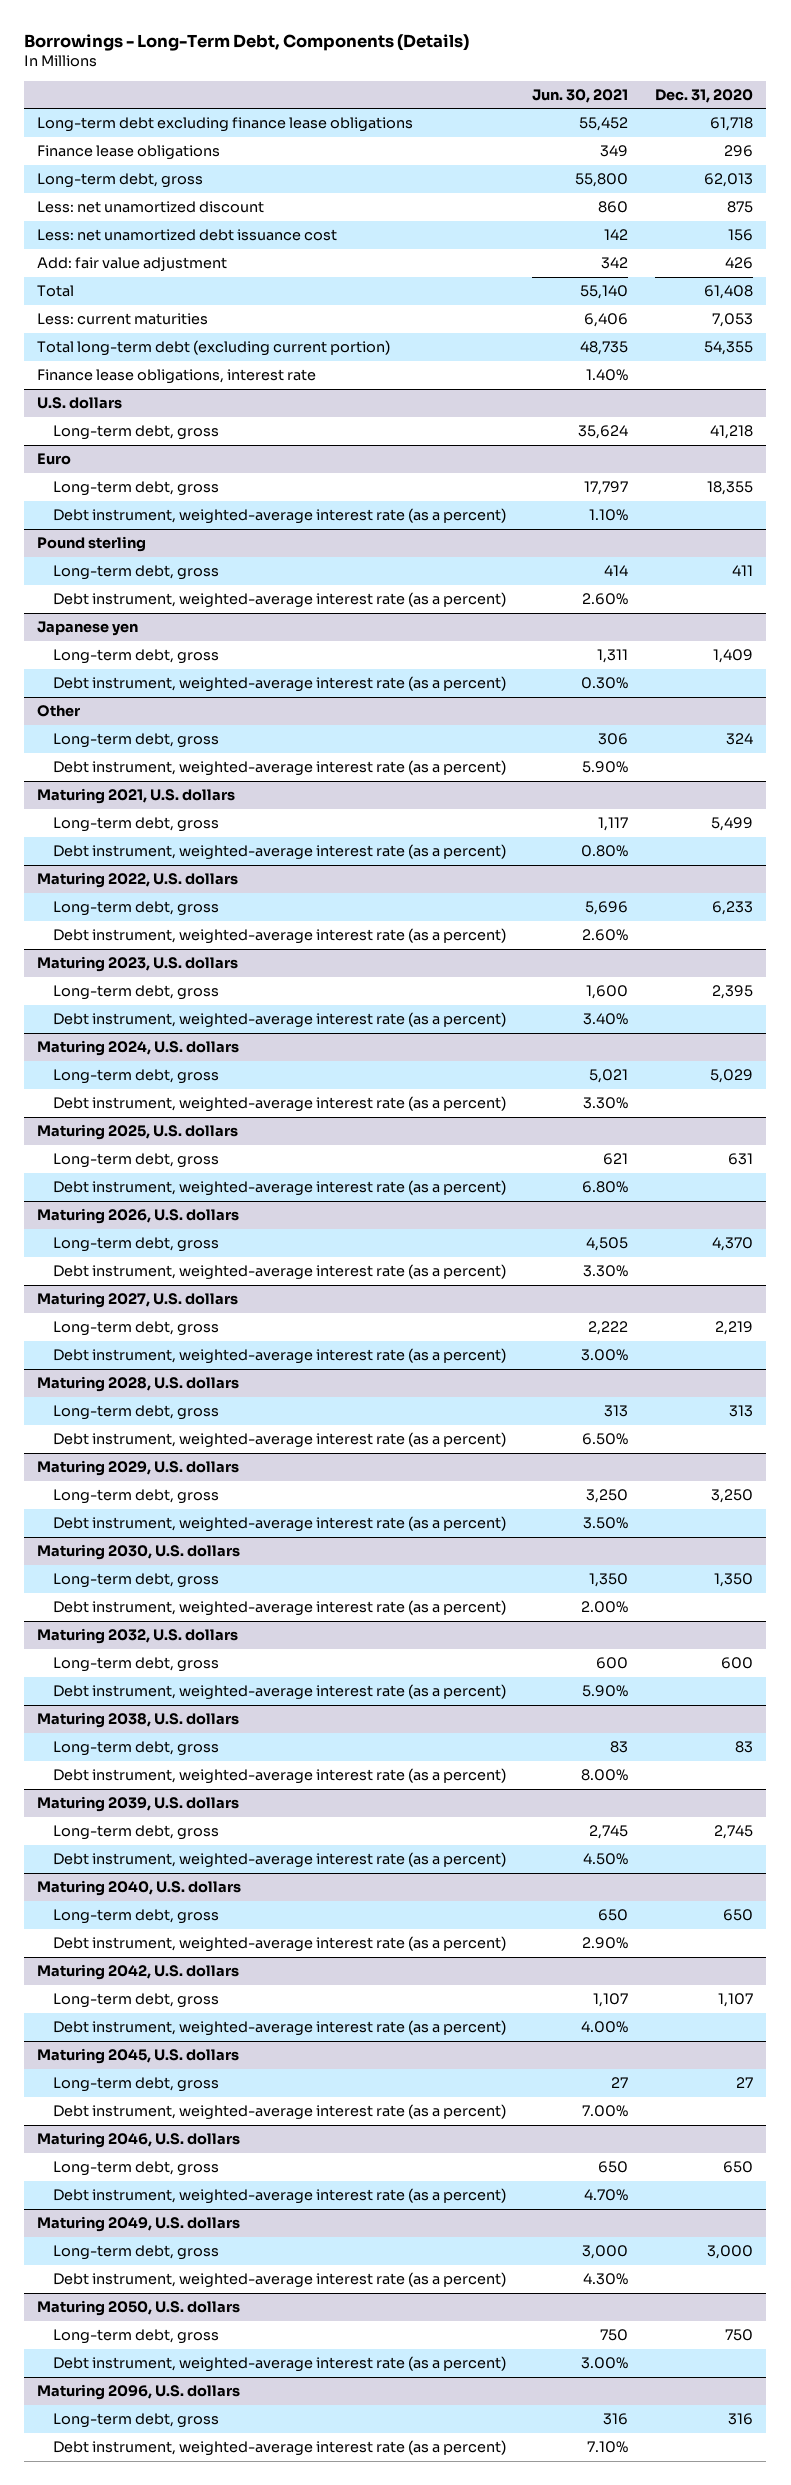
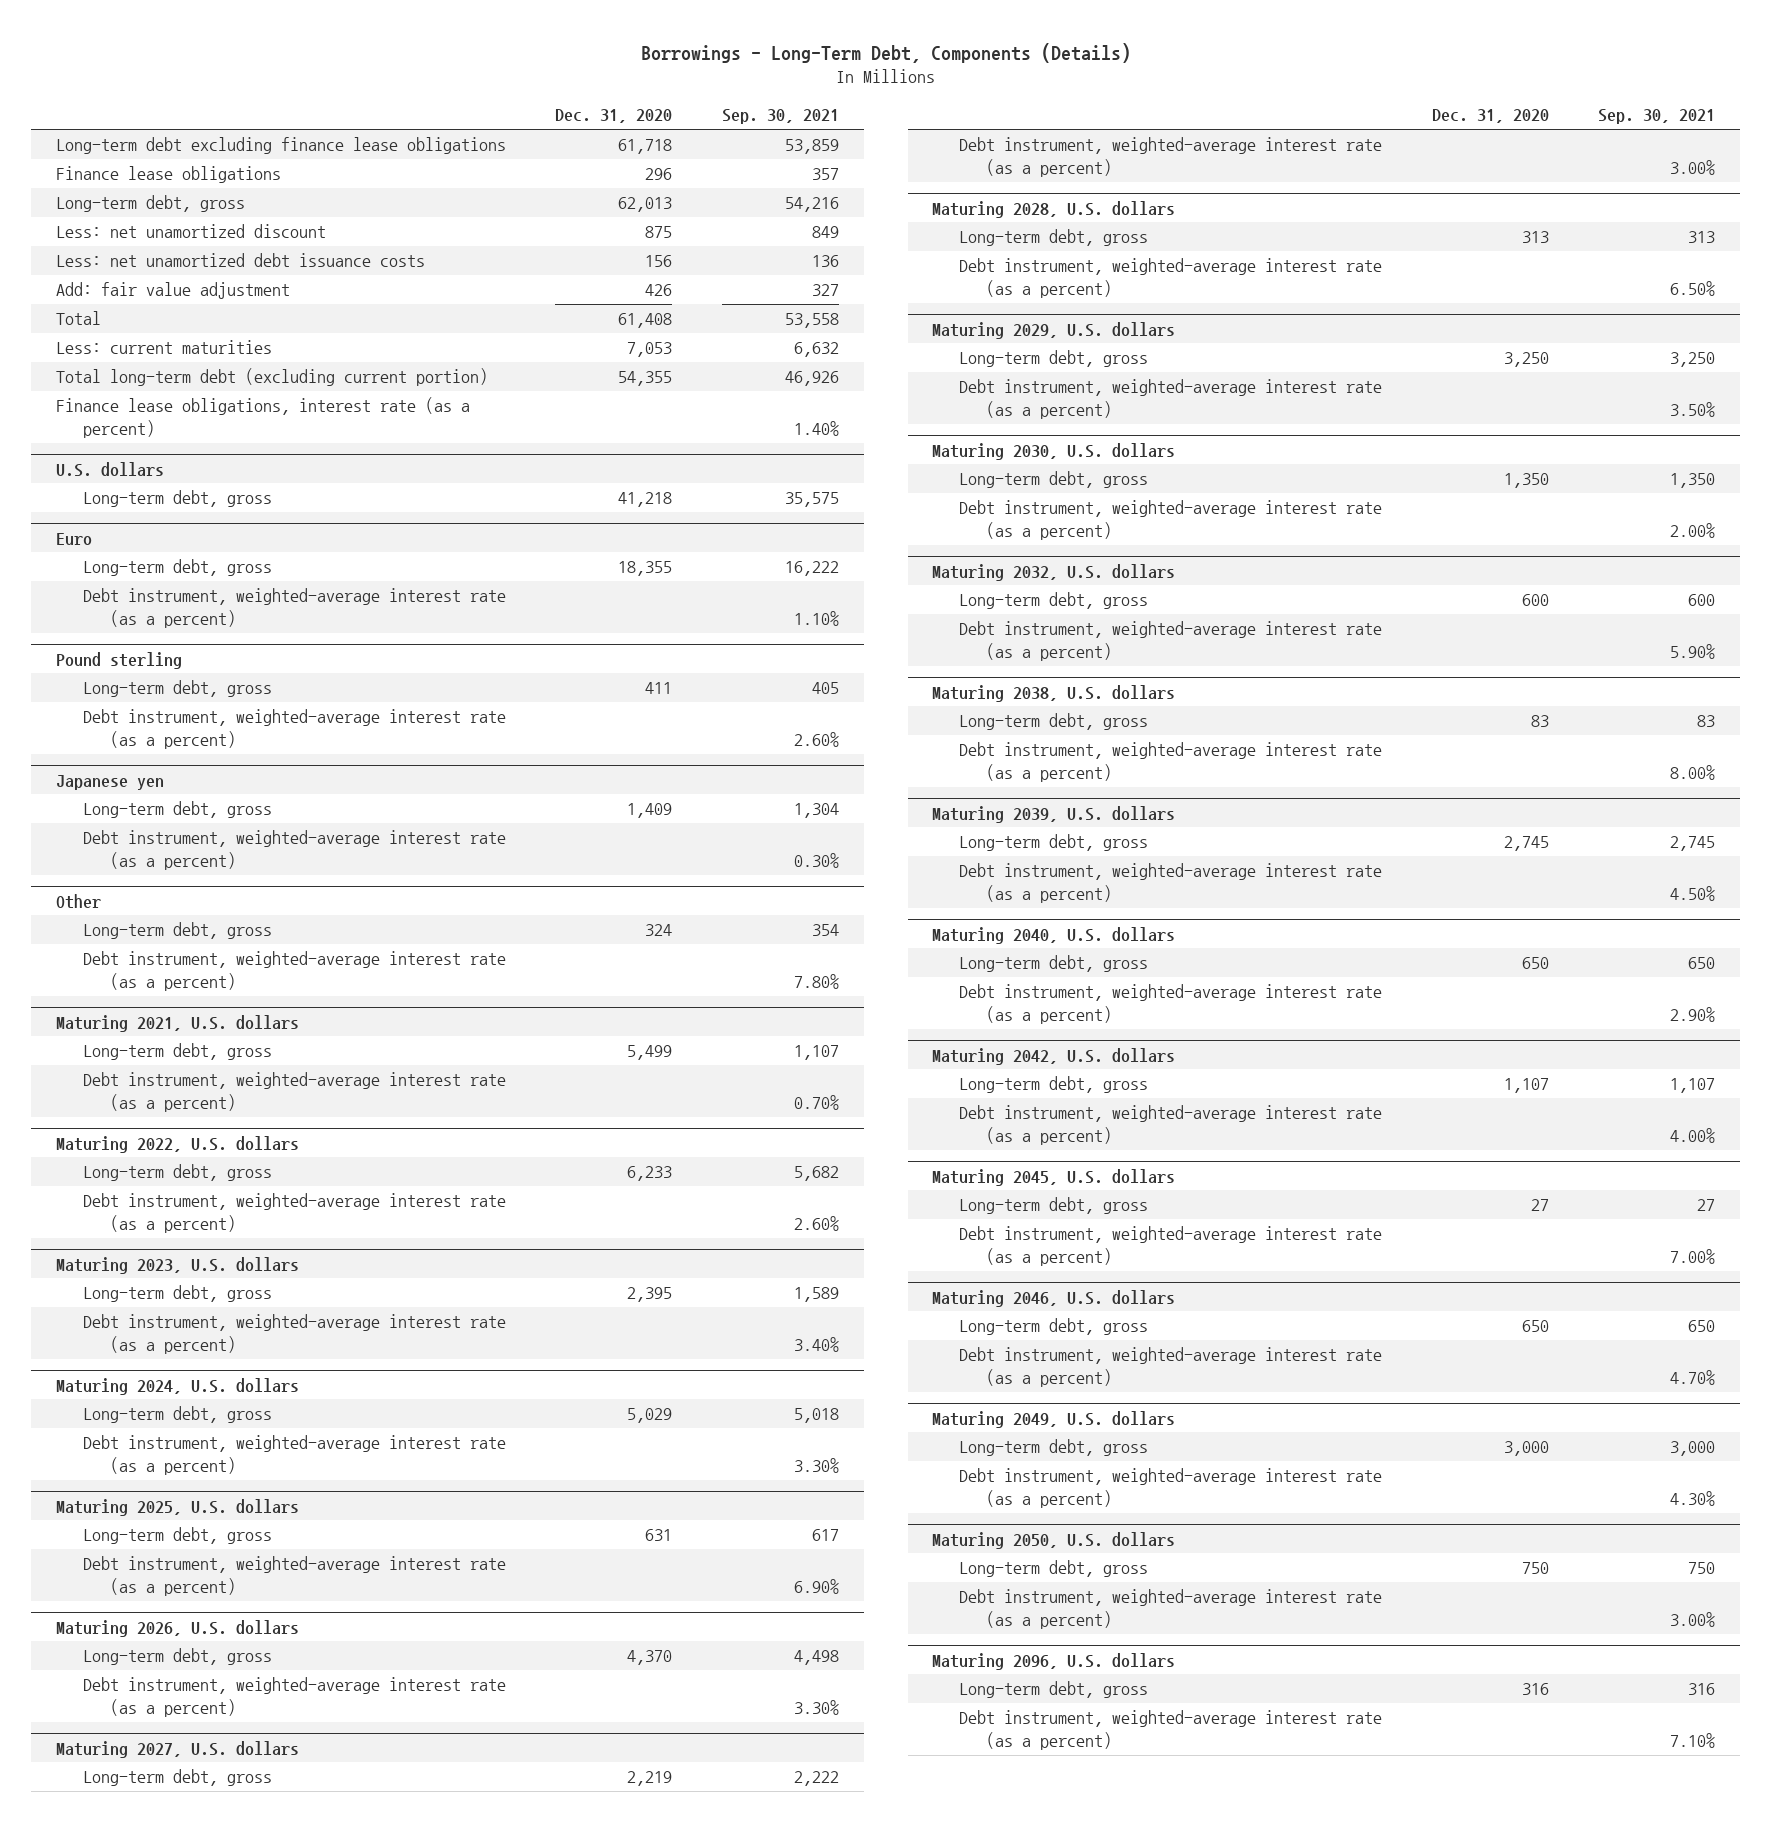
- | Jun. 30, 2021 | Dec. 31, 2020
+ | Dec. 31, 2020 | Sep. 30, 2021
- Less: net unamortized debt issuance cost | 142 | 156
+ Less: net unamortized debt issuance costs | 156 | 136
- Finance lease obligations, interest rate | 1.40% |
+ Finance lease obligations, interest rate (as a percent) | | 1.40%

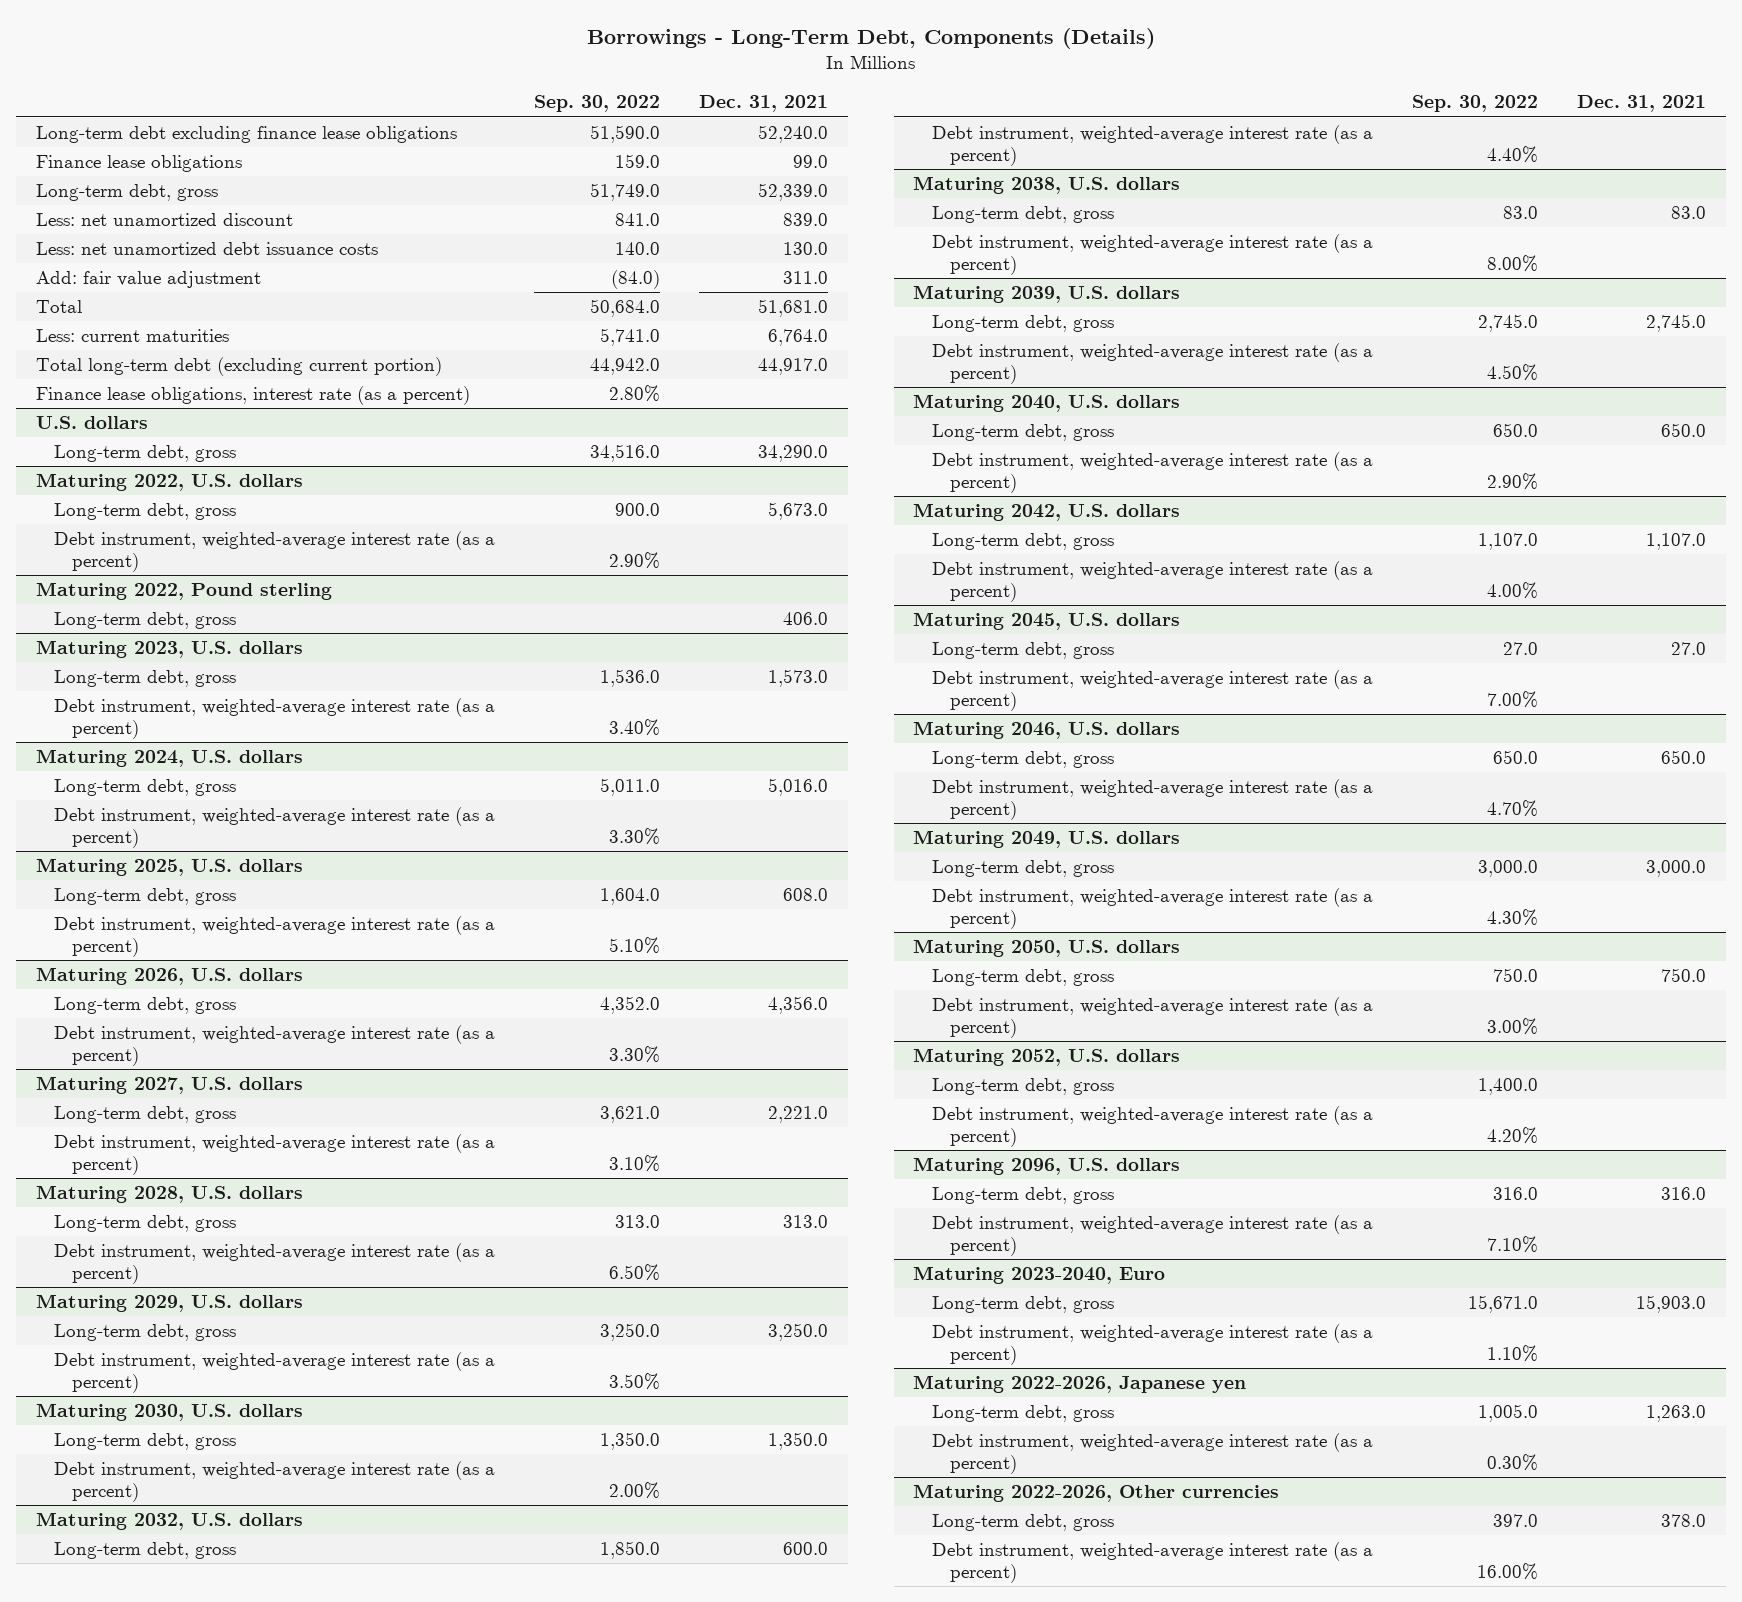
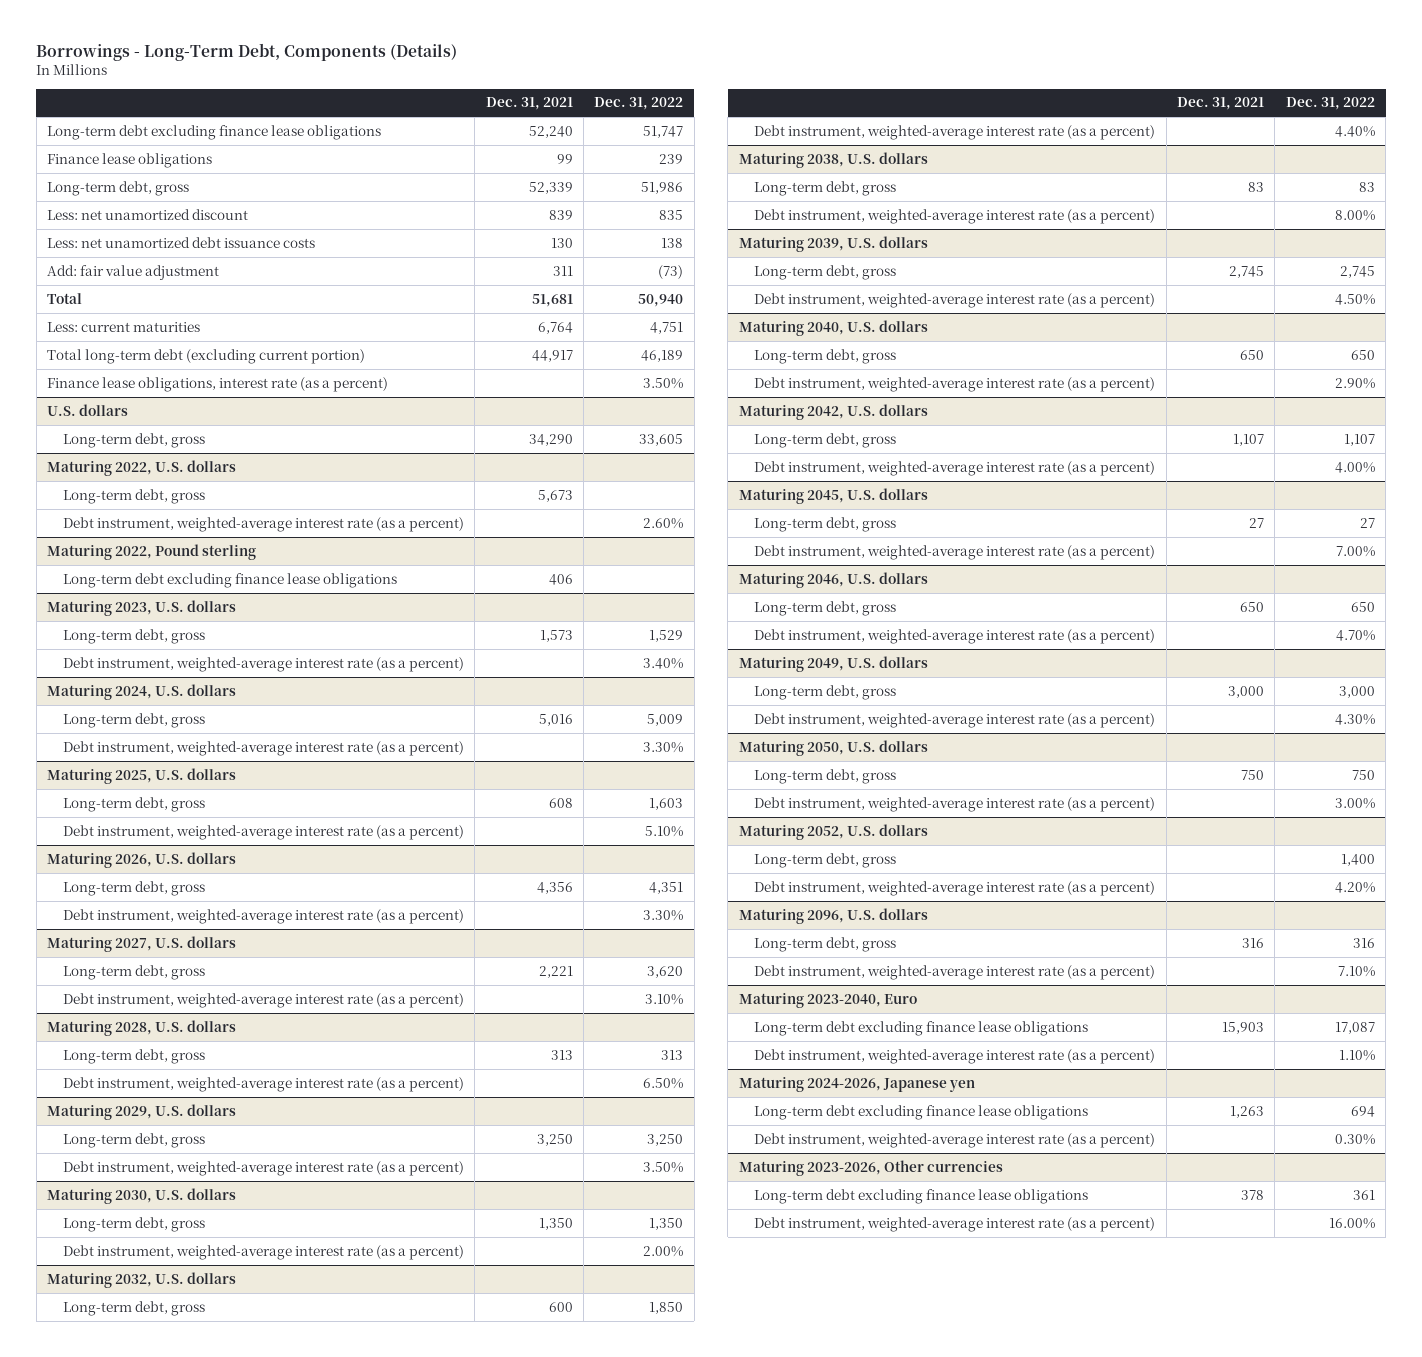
- | Sep. 30, 2022 | Dec. 31, 2021
+ | Dec. 31, 2021 | Dec. 31, 2022
- Long-term debt excluding finance lease obligations | 51,590.0 | 52,240.0
- Finance lease obligations | 159.0 | 99.0
- Long-term debt, gross | 51,749.0 | 52,339.0
- Less: net unamortized discount | 841.0 | 839.0
- Less: net unamortized debt issuance costs | 140.0 | 130.0
- Add: fair value adjustment | (84.0) | 311.0
- Total | 50,684.0 | 51,681.0
- Less: current maturities | 5,741.0 | 6,764.0
- Total long-term debt (excluding current portion) | 44,942.0 | 44,917.0
+ Long-term debt excluding finance lease obligations | 52,240 | 51,747
+ Finance lease obligations | 99 | 239
+ Long-term debt, gross | 52,339 | 51,986
+ Less: net unamortized discount | 839 | 835
+ Less: net unamortized debt issuance costs | 130 | 138
+ Add: fair value adjustment | 311 | (73)
+ Total | 51,681 | 50,940
+ Less: current maturities | 6,764 | 4,751
+ Total long-term debt (excluding current portion) | 44,917 | 46,189
@ U.S. dollars
- Long-term debt, gross | 34,516.0 | 34,290.0
+ Long-term debt, gross | 34,290 | 33,605
@ Maturing 2022, U.S. dollars
- Long-term debt, gross | 900.0 | 5,673.0
+ Long-term debt, gross | 5,673 |
@ Maturing 2022, Pound sterling
- Long-term debt, gross | | 406.0
+ Long-term debt excluding finance lease obligations | 406 |
@ Maturing 2023, U.S. dollars
- Long-term debt, gross | 1,536.0 | 1,573.0
+ Long-term debt, gross | 1,573 | 1,529
@ Maturing 2024, U.S. dollars
- Long-term debt, gross | 5,011.0 | 5,016.0
+ Long-term debt, gross | 5,016 | 5,009
@ Maturing 2025, U.S. dollars
- Long-term debt, gross | 1,604.0 | 608.0
+ Long-term debt, gross | 608 | 1,603
@ Maturing 2026, U.S. dollars
- Long-term debt, gross | 4,352.0 | 4,356.0
+ Long-term debt, gross | 4,356 | 4,351
@ Maturing 2027, U.S. dollars
- Long-term debt, gross | 3,621.0 | 2,221.0
+ Long-term debt, gross | 2,221 | 3,620
@ Maturing 2028, U.S. dollars
- Long-term debt, gross | 313.0 | 313.0
+ Long-term debt, gross | 313 | 313
@ Maturing 2029, U.S. dollars
- Long-term debt, gross | 3,250.0 | 3,250.0
+ Long-term debt, gross | 3,250 | 3,250
@ Maturing 2030, U.S. dollars
- Long-term debt, gross | 1,350.0 | 1,350.0
+ Long-term debt, gross | 1,350 | 1,350
@ Maturing 2032, U.S. dollars
- Long-term debt, gross | 1,850.0 | 600.0
+ Long-term debt, gross | 600 | 1,850
@ Maturing 2038, U.S. dollars
- Long-term debt, gross | 83.0 | 83.0
+ Long-term debt, gross | 83 | 83
@ Maturing 2039, U.S. dollars
- Long-term debt, gross | 2,745.0 | 2,745.0
+ Long-term debt, gross | 2,745 | 2,745
@ Maturing 2040, U.S. dollars
- Long-term debt, gross | 650.0 | 650.0
+ Long-term debt, gross | 650 | 650
@ Maturing 2042, U.S. dollars
- Long-term debt, gross | 1,107.0 | 1,107.0
+ Long-term debt, gross | 1,107 | 1,107
@ Maturing 2045, U.S. dollars
- Long-term debt, gross | 27.0 | 27.0
+ Long-term debt, gross | 27 | 27
@ Maturing 2046, U.S. dollars
- Long-term debt, gross | 650.0 | 650.0
+ Long-term debt, gross | 650 | 650
@ Maturing 2049, U.S. dollars
- Long-term debt, gross | 3,000.0 | 3,000.0
+ Long-term debt, gross | 3,000 | 3,000
@ Maturing 2050, U.S. dollars
- Long-term debt, gross | 750.0 | 750.0
+ Long-term debt, gross | 750 | 750
@ Maturing 2096, U.S. dollars
- Long-term debt, gross | 316.0 | 316.0
+ Long-term debt, gross | 316 | 316
@ Maturing 2023-2040, Euro
- Long-term debt, gross | 15,671.0 | 15,903.0
+ Long-term debt excluding finance lease obligations | 15,903 | 17,087
- Maturing 2022-2026, Japanese yen
- Long-term debt, gross | 1,005.0 | 1,263.0
+ Maturing 2024-2026, Japanese yen
+ Long-term debt excluding finance lease obligations | 1,263 | 694
- Maturing 2022-2026, Other currencies
- Long-term debt, gross | 397.0 | 378.0
+ Maturing 2023-2026, Other currencies
+ Long-term debt excluding finance lease obligations | 378 | 361

